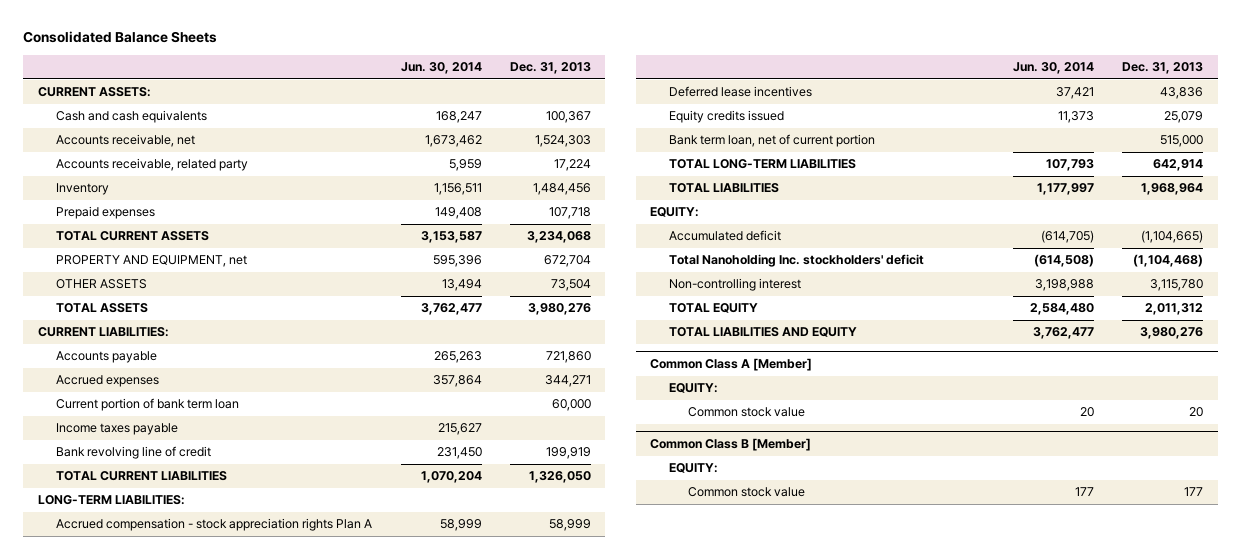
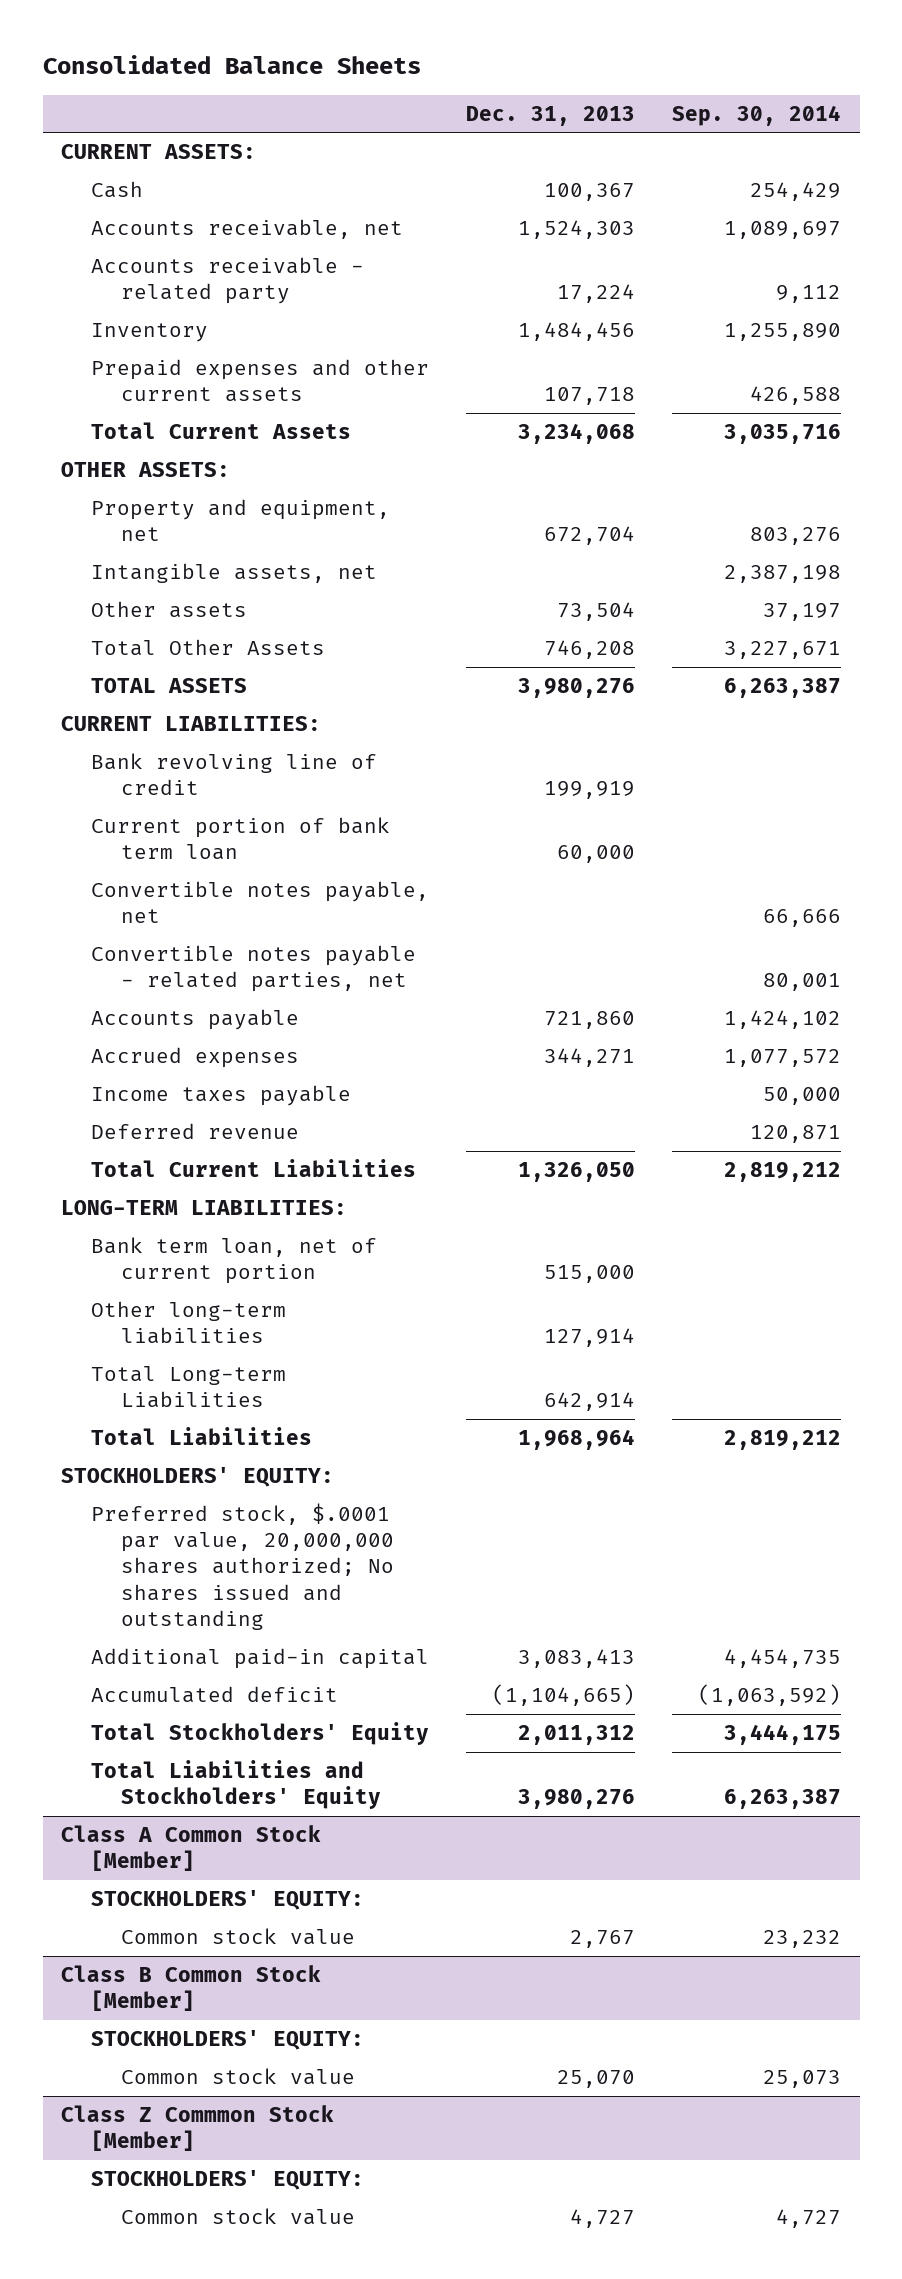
- | Jun. 30, 2014 | Dec. 31, 2013
+ | Dec. 31, 2013 | Sep. 30, 2014
- Cash and cash equivalents | 168,247 | 100,367
+ Cash | 100,367 | 254,429
- Accounts receivable, related party | 5,959 | 17,224
+ Accounts receivable - related party | 17,224 | 9,112
- Prepaid expenses | 149,408 | 107,718
- TOTAL CURRENT ASSETS | 3,153,587 | 3,234,068
- PROPERTY AND EQUIPMENT, net | 595,396 | 672,704
- OTHER ASSETS | 13,494 | 73,504
+ Prepaid expenses and other current assets | 107,718 | 426,588
+ Total Current Assets | 3,234,068 | 3,035,716
+ OTHER ASSETS:
+ Property and equipment, net | 672,704 | 803,276
+ Intangible assets, net | | 2,387,198
+ Other assets | 73,504 | 37,197
+ Total Other Assets | 746,208 | 3,227,671
moved up: Bank revolving line of credit | 199,919 |
moved up: Current portion of bank term loan | 60,000 |
+ Convertible notes payable, net | | 66,666
+ Convertible notes payable - related parties, net | | 80,001
- TOTAL CURRENT LIABILITIES | 1,070,204 | 1,326,050
+ Deferred revenue | | 120,871
+ Total Current Liabilities | 1,326,050 | 2,819,212
- Accrued compensation - stock appreciation rights Plan A | 58,999 | 58,999
- Deferred lease incentives | 37,421 | 43,836
- Equity credits issued | 11,373 | 25,079
- TOTAL LONG-TERM LIABILITIES | 107,793 | 642,914
- TOTAL LIABILITIES | 1,177,997 | 1,968,964
- EQUITY:
+ Other long-term liabilities | 127,914 |
+ Total Long-term Liabilities | 642,914 |
+ Total Liabilities | 1,968,964 | 2,819,212
+ STOCKHOLDERS' EQUITY:
+ Preferred stock, $.0001 par value, 20,000,000 shares authorized; No shares issued and outstanding
+ Additional paid-in capital | 3,083,413 | 4,454,735
- Total Nanoholding Inc. stockholders' deficit | (614,508) | (1,104,468)
- Non-controlling interest | 3,198,988 | 3,115,780
- TOTAL EQUITY | 2,584,480 | 2,011,312
- TOTAL LIABILITIES AND EQUITY | 3,762,477 | 3,980,276
- Common Class A [Member]
- EQUITY:
- Common stock value | 20 | 20
- Common Class B [Member]
- EQUITY:
- Common stock value | 177 | 177
+ Total Stockholders' Equity | 2,011,312 | 3,444,175
+ Total Liabilities and Stockholders' Equity | 3,980,276 | 6,263,387
+ Class A Common Stock [Member]
+ STOCKHOLDERS' EQUITY:
+ Common stock value | 2,767 | 23,232
+ Class B Common Stock [Member]
+ STOCKHOLDERS' EQUITY:
+ Common stock value | 25,070 | 25,073
+ Class Z Commmon Stock [Member]
+ STOCKHOLDERS' EQUITY:
+ Common stock value | 4,727 | 4,727

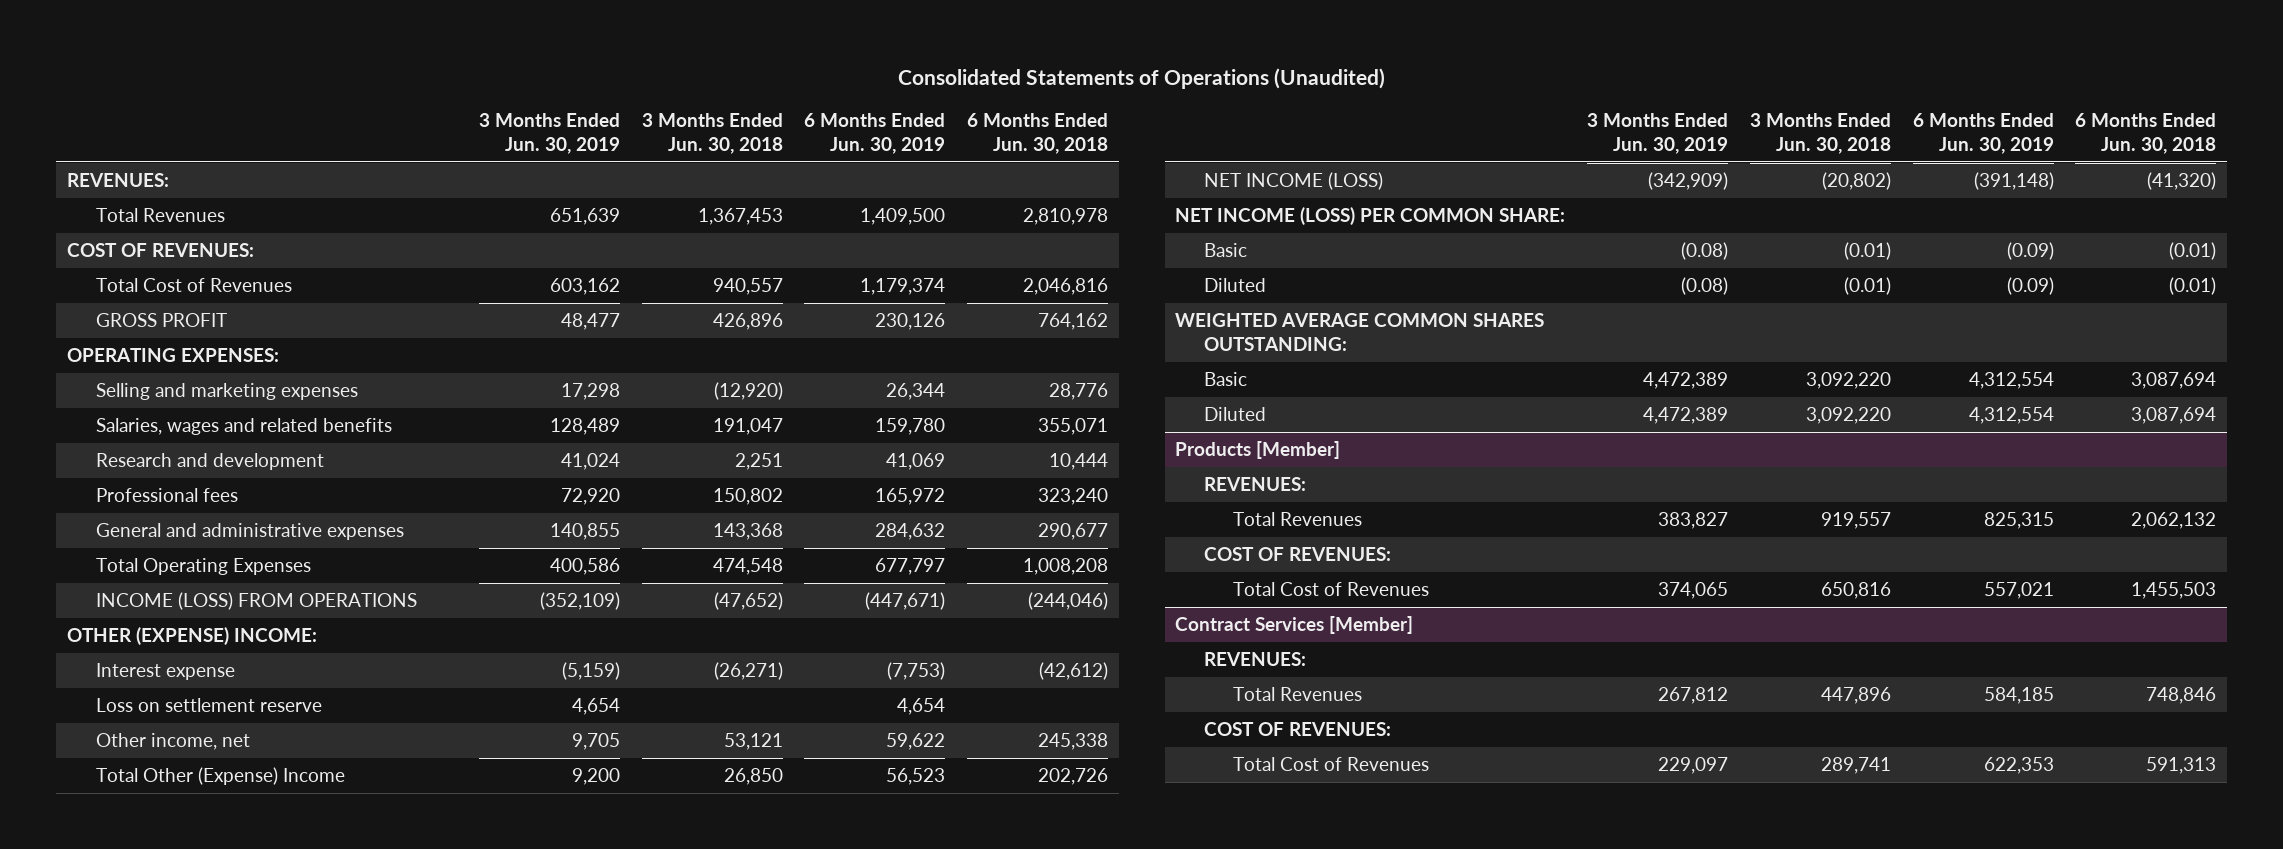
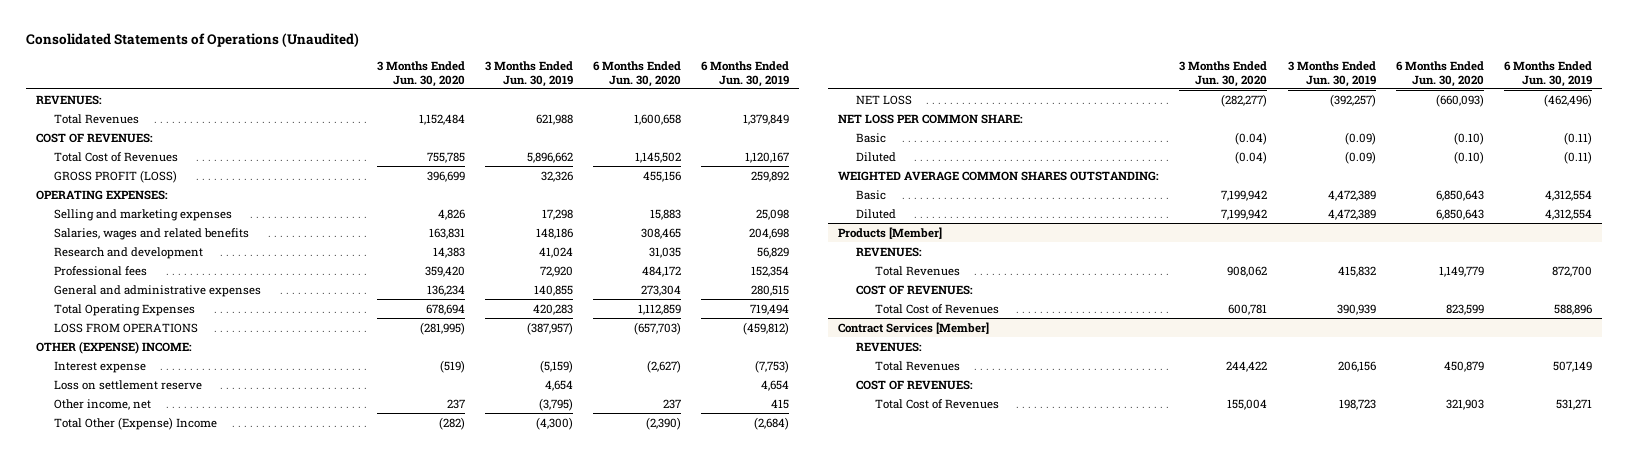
- | 3 Months Ended Jun. 30, 2019 | 3 Months Ended Jun. 30, 2018 | 6 Months Ended Jun. 30, 2019 | 6 Months Ended Jun. 30, 2018
+ | 3 Months Ended Jun. 30, 2020 | 3 Months Ended Jun. 30, 2019 | 6 Months Ended Jun. 30, 2020 | 6 Months Ended Jun. 30, 2019
- Total Revenues | 651,639 | 1,367,453 | 1,409,500 | 2,810,978
+ Total Revenues | 1,152,484 | 621,988 | 1,600,658 | 1,379,849
- Total Cost of Revenues | 603,162 | 940,557 | 1,179,374 | 2,046,816
- GROSS PROFIT | 48,477 | 426,896 | 230,126 | 764,162
+ Total Cost of Revenues | 755,785 | 5,896,662 | 1,145,502 | 1,120,167
+ GROSS PROFIT (LOSS) | 396,699 | 32,326 | 455,156 | 259,892
- Selling and marketing expenses | 17,298 | (12,920) | 26,344 | 28,776
- Salaries, wages and related benefits | 128,489 | 191,047 | 159,780 | 355,071
- Research and development | 41,024 | 2,251 | 41,069 | 10,444
- Professional fees | 72,920 | 150,802 | 165,972 | 323,240
- General and administrative expenses | 140,855 | 143,368 | 284,632 | 290,677
- Total Operating Expenses | 400,586 | 474,548 | 677,797 | 1,008,208
- INCOME (LOSS) FROM OPERATIONS | (352,109) | (47,652) | (447,671) | (244,046)
+ Selling and marketing expenses | 4,826 | 17,298 | 15,883 | 25,098
+ Salaries, wages and related benefits | 163,831 | 148,186 | 308,465 | 204,698
+ Research and development | 14,383 | 41,024 | 31,035 | 56,829
+ Professional fees | 359,420 | 72,920 | 484,172 | 152,354
+ General and administrative expenses | 136,234 | 140,855 | 273,304 | 280,515
+ Total Operating Expenses | 678,694 | 420,283 | 1,112,859 | 719,494
+ LOSS FROM OPERATIONS | (281,995) | (387,957) | (657,703) | (459,812)
- Other income, net | 9,705 | 53,121 | 59,622 | 245,338
- Total Other (Expense) Income | 9,200 | 26,850 | 56,523 | 202,726
- NET INCOME (LOSS) | (342,909) | (20,802) | (391,148) | (41,320)
- NET INCOME (LOSS) PER COMMON SHARE:
- Basic | (0.08) | (0.01) | (0.09) | (0.01)
- Diluted | (0.08) | (0.01) | (0.09) | (0.01)
+ Other income, net | 237 | (3,795) | 237 | 415
+ Total Other (Expense) Income | (282) | (4,300) | (2,390) | (2,684)
+ NET LOSS | (282,277) | (392,257) | (660,093) | (462,496)
+ NET LOSS PER COMMON SHARE:
+ Basic | (0.04) | (0.09) | (0.10) | (0.11)
+ Diluted | (0.04) | (0.09) | (0.10) | (0.11)
@ Products [Member]
- Total Revenues | 383,827 | 919,557 | 825,315 | 2,062,132
+ Total Revenues | 908,062 | 415,832 | 1,149,779 | 872,700
- Total Cost of Revenues | 374,065 | 650,816 | 557,021 | 1,455,503
+ Total Cost of Revenues | 600,781 | 390,939 | 823,599 | 588,896
@ Contract Services [Member]
- Total Revenues | 267,812 | 447,896 | 584,185 | 748,846
+ Total Revenues | 244,422 | 206,156 | 450,879 | 507,149
- Total Cost of Revenues | 229,097 | 289,741 | 622,353 | 591,313
+ Total Cost of Revenues | 155,004 | 198,723 | 321,903 | 531,271

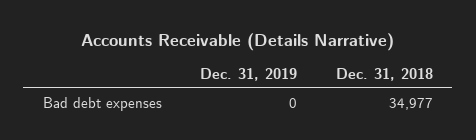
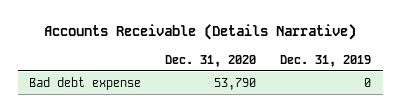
- | Dec. 31, 2019 | Dec. 31, 2018
+ | Dec. 31, 2020 | Dec. 31, 2019
- Bad debt expenses | 0 | 34,977
+ Bad debt expense | 53,790 | 0

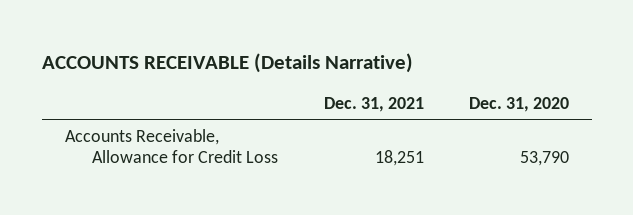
- Accounts Receivable (Details Narrative)
+ ACCOUNTS RECEIVABLE (Details Narrative)
- | Dec. 31, 2020 | Dec. 31, 2019
+ | Dec. 31, 2021 | Dec. 31, 2020
- Bad debt expense | 53,790 | 0
+ Accounts Receivable, Allowance for Credit Loss | 18,251 | 53,790

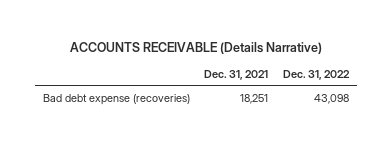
- | Dec. 31, 2021 | Dec. 31, 2020
+ | Dec. 31, 2021 | Dec. 31, 2022
- Accounts Receivable, Allowance for Credit Loss | 18,251 | 53,790
+ Bad debt expense (recoveries) | 18,251 | 43,098

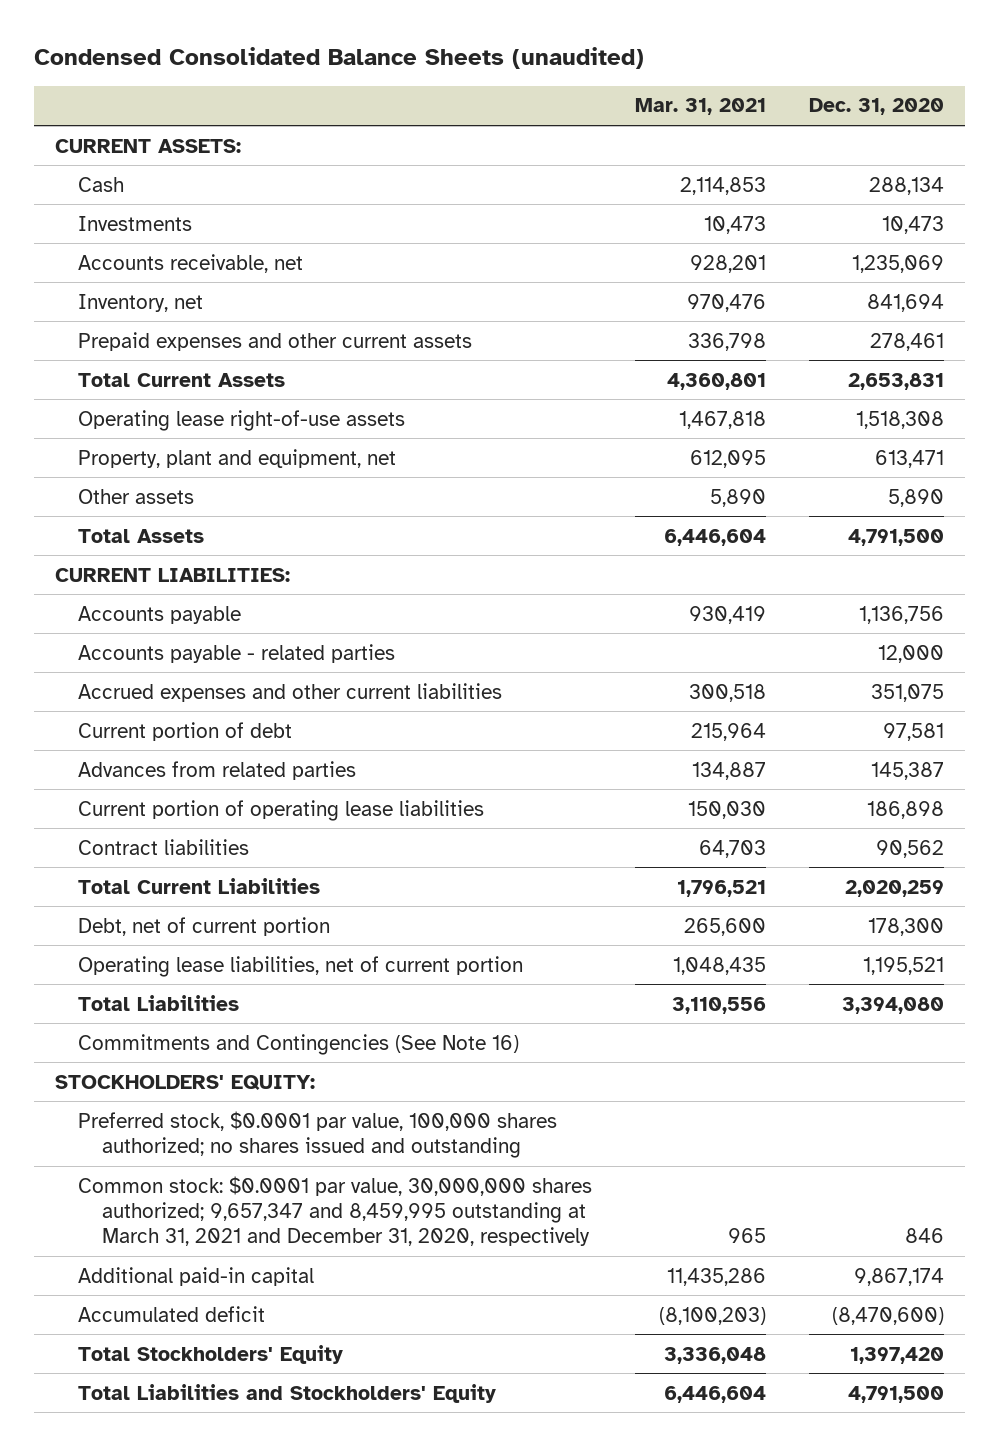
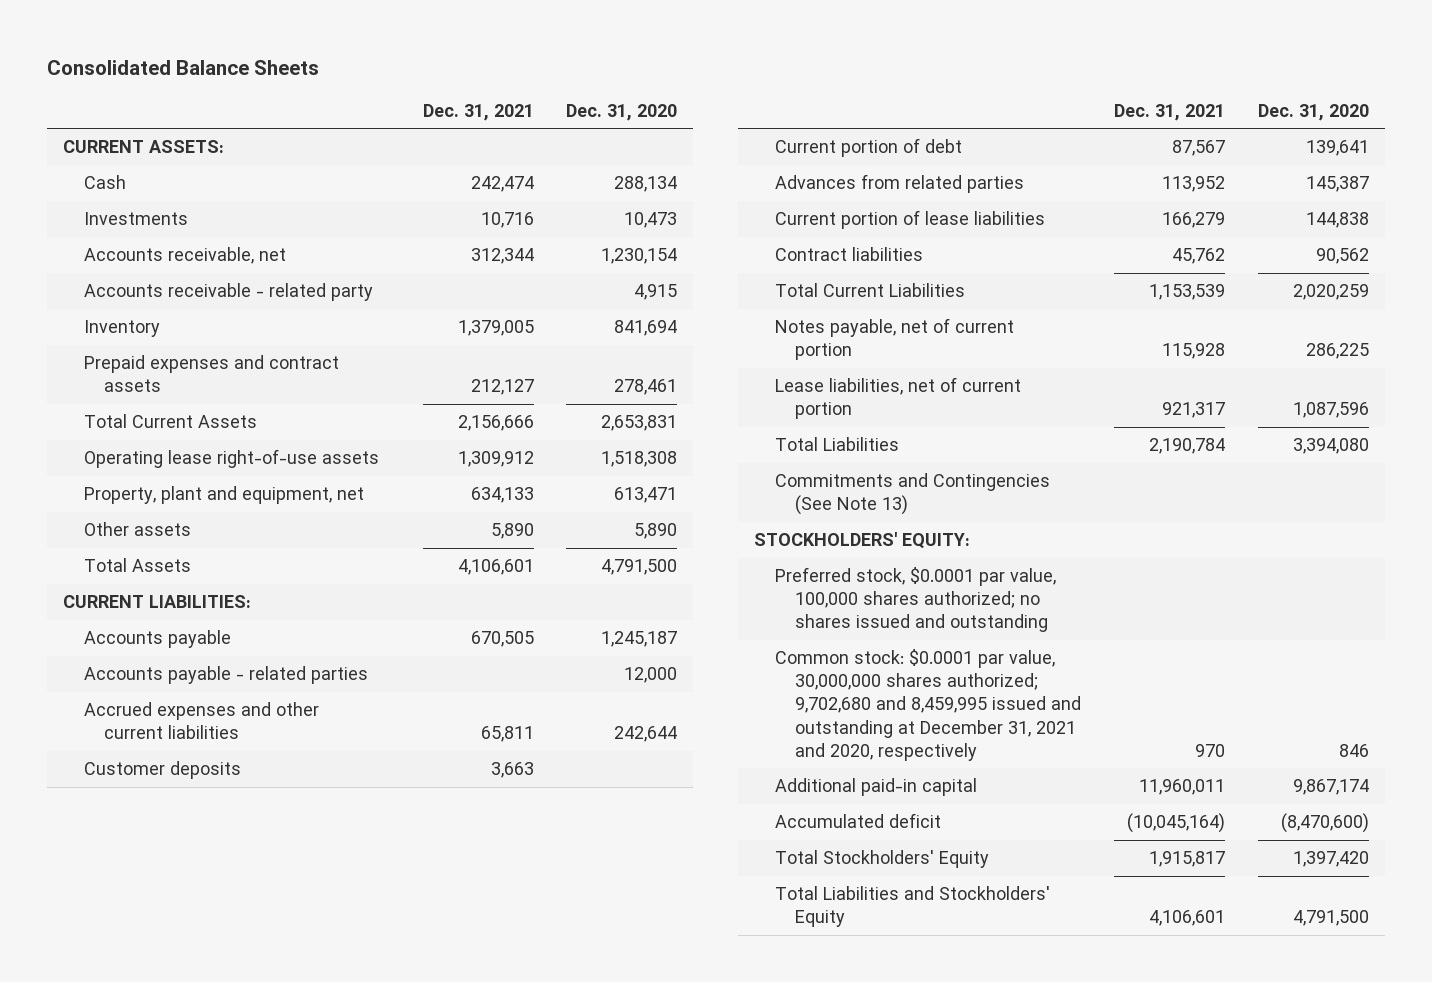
- Condensed Consolidated Balance Sheets (unaudited)
+ Consolidated Balance Sheets
- | Mar. 31, 2021 | Dec. 31, 2020
+ | Dec. 31, 2021 | Dec. 31, 2020
- Accounts receivable, net | 928,201 | 1,235,069
- Inventory, net | 970,476 | 841,694
- Prepaid expenses and other current assets | 336,798 | 278,461
+ Accounts receivable, net | 312,344 | 1,230,154
+ Accounts receivable - related party | | 4,915
+ Inventory | 1,379,005 | 841,694
+ Prepaid expenses and contract assets | 212,127 | 278,461
- Accounts payable | 930,419 | 1,136,756
+ Accounts payable | 670,505 | 1,245,187
- Accrued expenses and other current liabilities | 300,518 | 351,075
- Current portion of debt | 215,964 | 97,581
+ Accrued expenses and other current liabilities | 65,811 | 242,644
+ Customer deposits | 3,663 |
+ Current portion of debt | 87,567 | 139,641
- Current portion of operating lease liabilities | 150,030 | 186,898
+ Current portion of lease liabilities | 166,279 | 144,838
- Debt, net of current portion | 265,600 | 178,300
- Operating lease liabilities, net of current portion | 1,048,435 | 1,195,521
+ Notes payable, net of current portion | 115,928 | 286,225
+ Lease liabilities, net of current portion | 921,317 | 1,087,596
- Commitments and Contingencies (See Note 16)
+ Commitments and Contingencies (See Note 13)
- Common stock: $0.0001 par value, 30,000,000 shares authorized; 9,657,347 and 8,459,995 outstanding at March 31, 2021 and December 31, 2020, respectively | 965 | 846
+ Common stock: $0.0001 par value, 30,000,000 shares authorized; 9,702,680 and 8,459,995 issued and outstanding at December 31, 2021 and 2020, respectively | 970 | 846

